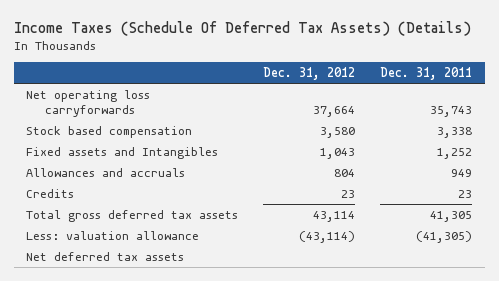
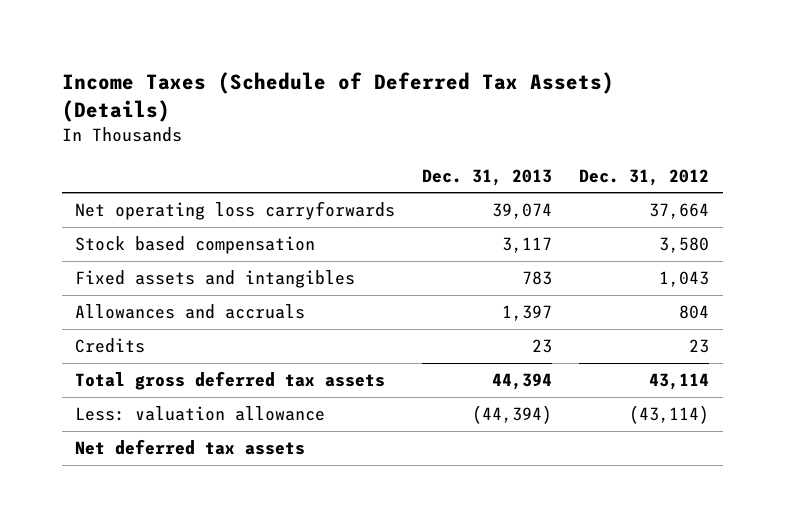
- Income Taxes (Schedule Of Deferred Tax Assets) (Details)
+ Income Taxes (Schedule of Deferred Tax Assets) (Details)
- | Dec. 31, 2012 | Dec. 31, 2011
+ | Dec. 31, 2013 | Dec. 31, 2012
- Fixed assets and Intangibles | 1,043 | 1,252
+ Fixed assets and intangibles | 783 | 1,043

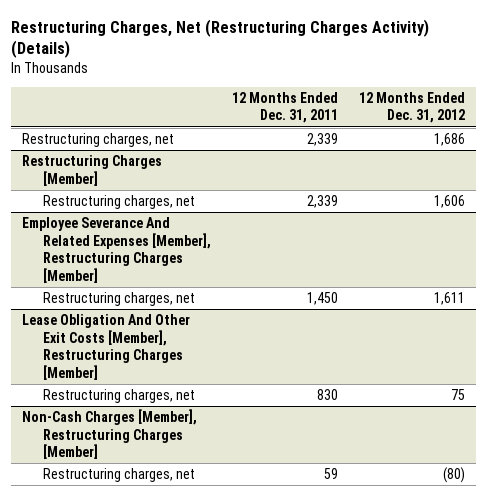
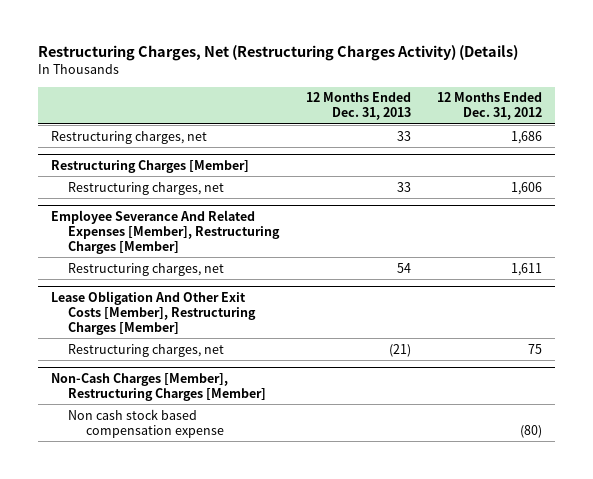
- | 12 Months Ended Dec. 31, 2011 | 12 Months Ended Dec. 31, 2012
+ | 12 Months Ended Dec. 31, 2013 | 12 Months Ended Dec. 31, 2012
@ Non-Cash Charges [Member], Restructuring Charges [Member]
- Restructuring charges, net | 59 | (80)
+ Non cash stock based compensation expense | | (80)

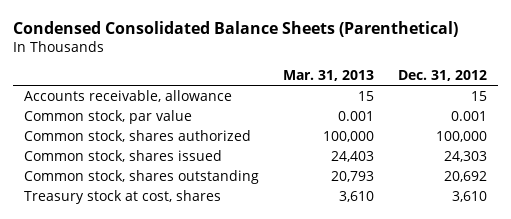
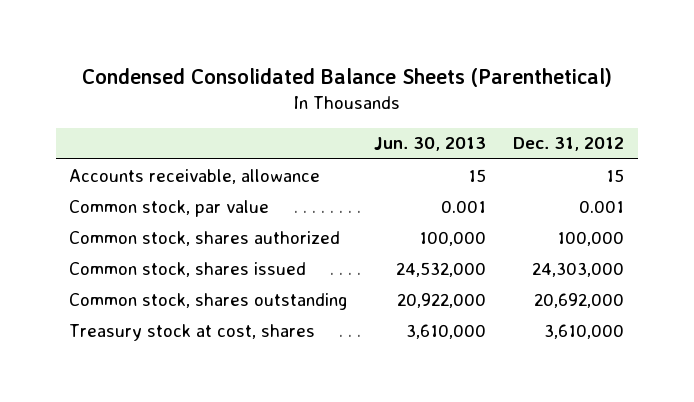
- | Mar. 31, 2013 | Dec. 31, 2012
+ | Jun. 30, 2013 | Dec. 31, 2012
- Common stock, shares issued | 24,403 | 24,303
- Common stock, shares outstanding | 20,793 | 20,692
- Treasury stock at cost, shares | 3,610 | 3,610
+ Common stock, shares issued | 24,532,000 | 24,303,000
+ Common stock, shares outstanding | 20,922,000 | 20,692,000
+ Treasury stock at cost, shares | 3,610,000 | 3,610,000

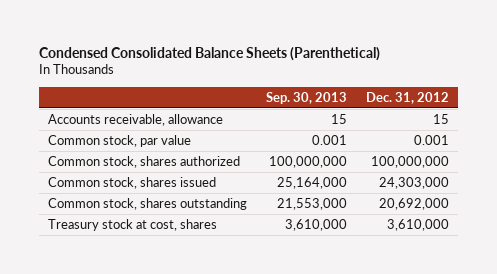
- | Jun. 30, 2013 | Dec. 31, 2012
+ | Sep. 30, 2013 | Dec. 31, 2012
- Common stock, shares authorized | 100,000 | 100,000
+ Common stock, shares authorized | 100,000,000 | 100,000,000

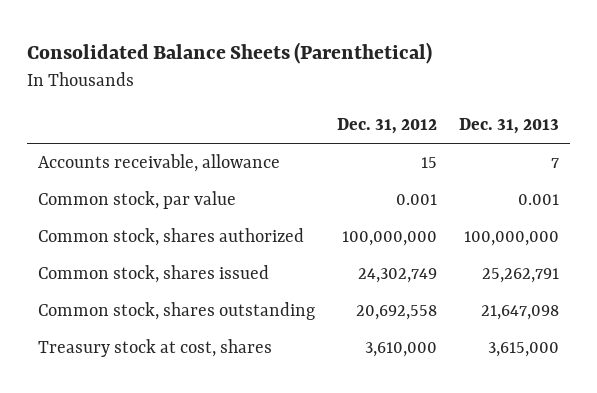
- Condensed Consolidated Balance Sheets (Parenthetical)
+ Consolidated Balance Sheets (Parenthetical)
- | Sep. 30, 2013 | Dec. 31, 2012
+ | Dec. 31, 2012 | Dec. 31, 2013
- Common stock, shares issued | 25,164,000 | 24,303,000
- Common stock, shares outstanding | 21,553,000 | 20,692,000
+ Common stock, shares issued | 24,302,749 | 25,262,791
+ Common stock, shares outstanding | 20,692,558 | 21,647,098

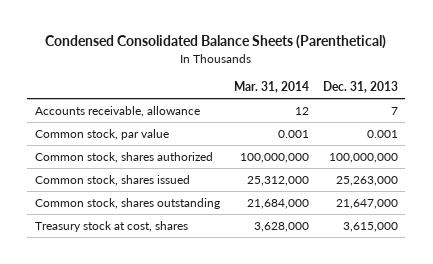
- Consolidated Balance Sheets (Parenthetical)
+ Condensed Consolidated Balance Sheets (Parenthetical)
- | Dec. 31, 2012 | Dec. 31, 2013
+ | Mar. 31, 2014 | Dec. 31, 2013
- Common stock, shares issued | 24,302,749 | 25,262,791
- Common stock, shares outstanding | 20,692,558 | 21,647,098
+ Common stock, shares issued | 25,312,000 | 25,263,000
+ Common stock, shares outstanding | 21,684,000 | 21,647,000

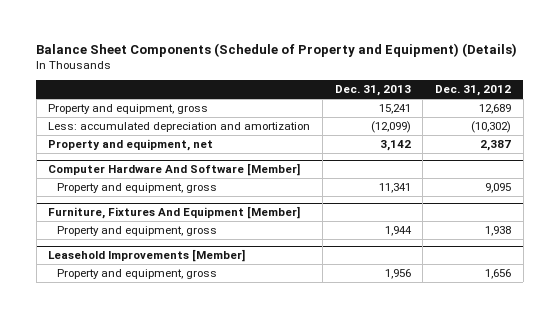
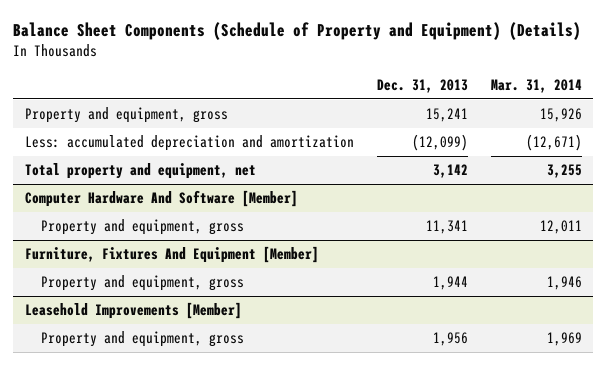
- | Dec. 31, 2013 | Dec. 31, 2012
+ | Dec. 31, 2013 | Mar. 31, 2014
- Property and equipment, net | 3,142 | 2,387
+ Total property and equipment, net | 3,142 | 3,255

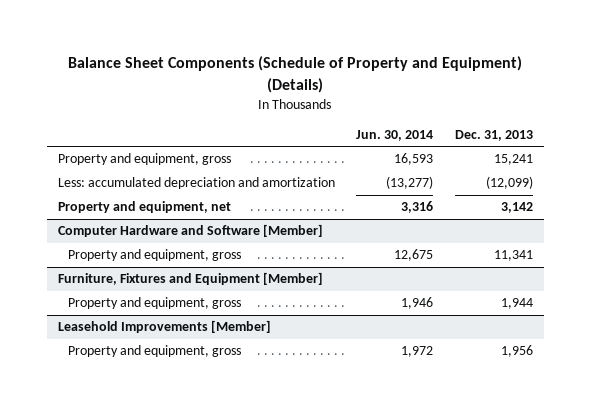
- | Dec. 31, 2013 | Mar. 31, 2014
+ | Jun. 30, 2014 | Dec. 31, 2013
- Total property and equipment, net | 3,142 | 3,255
- Computer Hardware And Software [Member]
+ Property and equipment, net | 3,316 | 3,142
+ Computer Hardware and Software [Member]
- Furniture, Fixtures And Equipment [Member]
+ Furniture, Fixtures and Equipment [Member]

